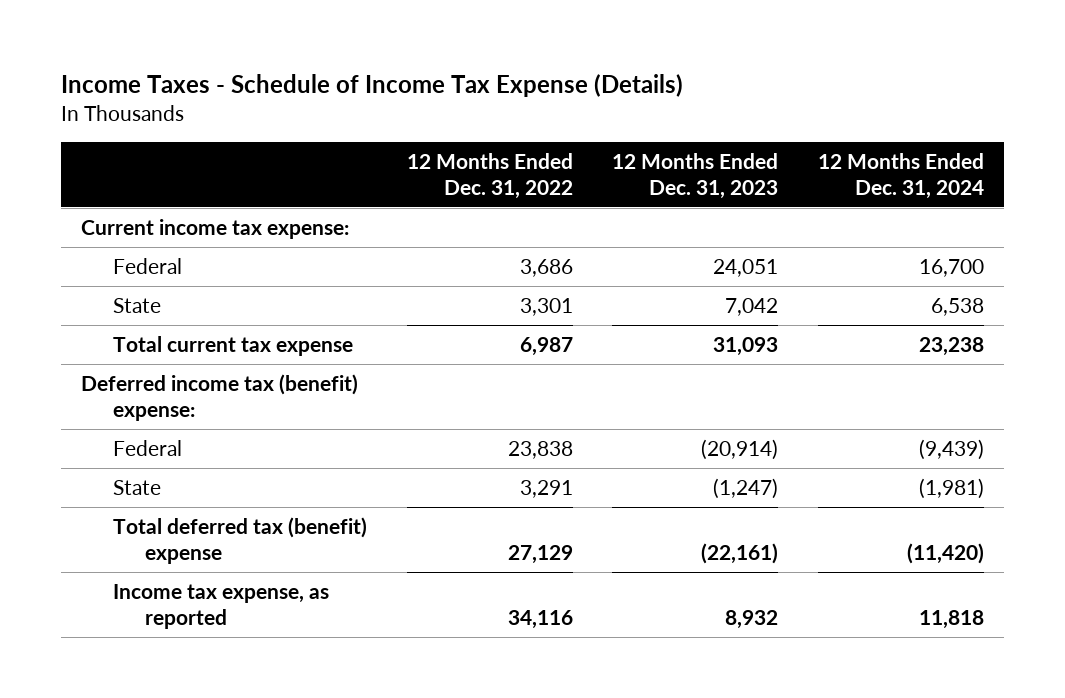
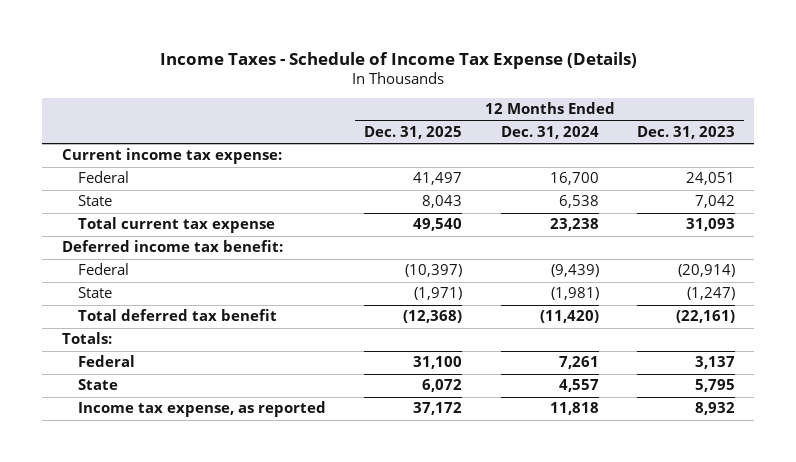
- | 12 Months Ended Dec. 31, 2022 | 12 Months Ended Dec. 31, 2023 | 12 Months Ended Dec. 31, 2024
+ | 12 Months Ended Dec. 31, 2025 | 12 Months Ended Dec. 31, 2024 | 12 Months Ended Dec. 31, 2023
- Deferred income tax (benefit) expense:
+ Deferred income tax benefit:
- Total deferred tax (benefit) expense | 27,129 | (22,161) | (11,420)
+ Total deferred tax benefit | (12,368) | (11,420) | (22,161)
+ Totals:
+ Federal | 31,100 | 7,261 | 3,137
+ State | 6,072 | 4,557 | 5,795

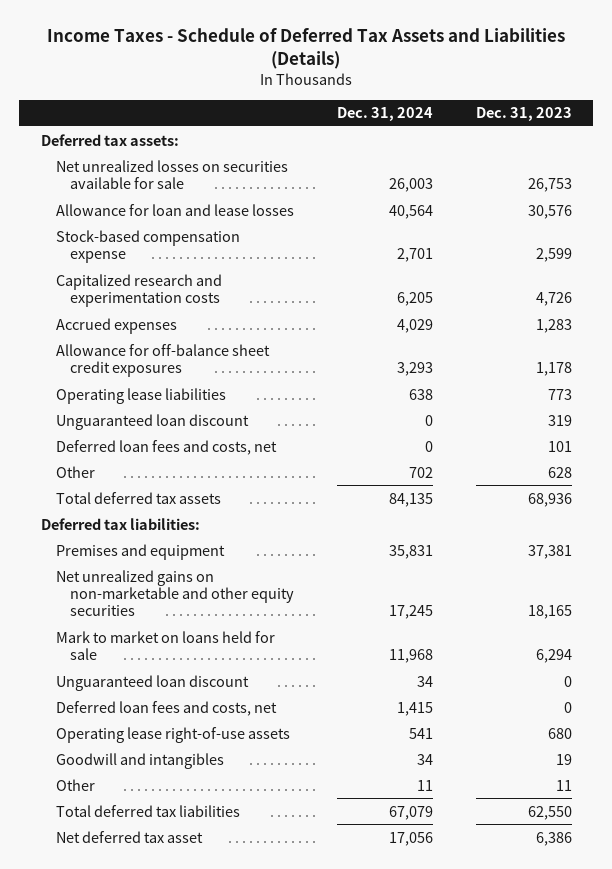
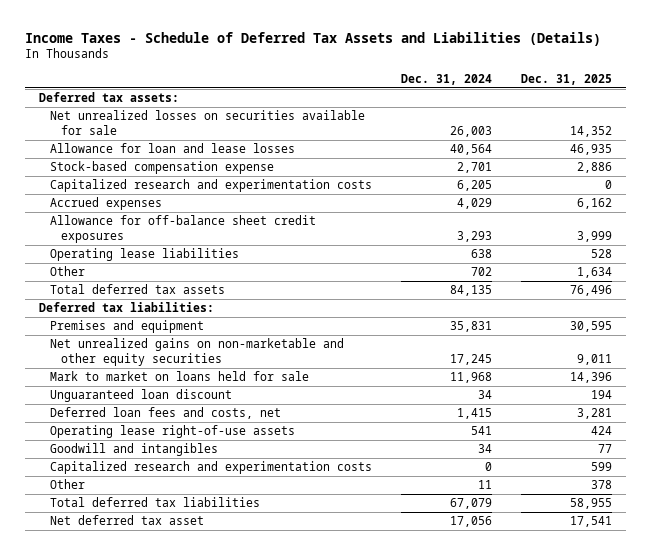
- | Dec. 31, 2024 | Dec. 31, 2023
+ | Dec. 31, 2024 | Dec. 31, 2025
- Unguaranteed loan discount | 0 | 319
- Deferred loan fees and costs, net | 0 | 101
+ Capitalized research and experimentation costs | 0 | 599

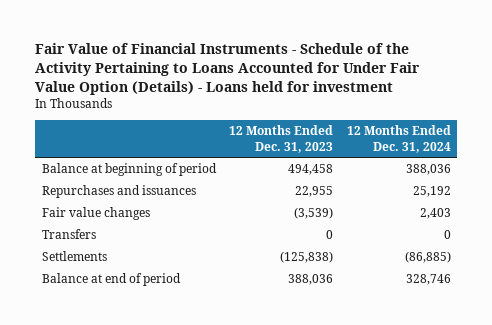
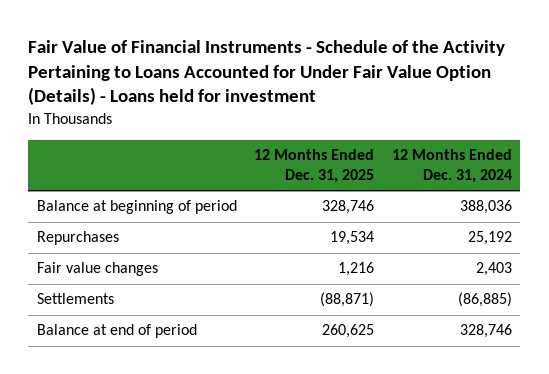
- | 12 Months Ended Dec. 31, 2023 | 12 Months Ended Dec. 31, 2024
+ | 12 Months Ended Dec. 31, 2025 | 12 Months Ended Dec. 31, 2024
- Repurchases and issuances | 22,955 | 25,192
+ Repurchases | 19,534 | 25,192
- Transfers | 0 | 0

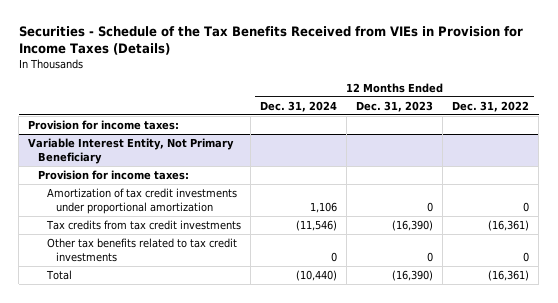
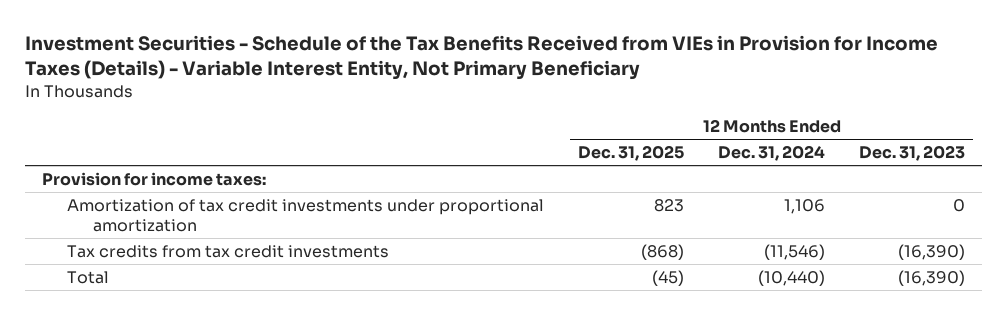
- Securities - Schedule of the Tax Benefits Received from VIEs in Provision for Income Taxes (Details)
+ Investment Securities - Schedule of the Tax Benefits Received from VIEs in Provision for Income Taxes (Details) - Variable Interest Entity, Not Primary Beneficiary
- | 12 Months Ended Dec. 31, 2024 | 12 Months Ended Dec. 31, 2023 | 12 Months Ended Dec. 31, 2022
+ | 12 Months Ended Dec. 31, 2025 | 12 Months Ended Dec. 31, 2024 | 12 Months Ended Dec. 31, 2023
- Variable Interest Entity, Not Primary Beneficiary
- Provision for income taxes:
- Other tax benefits related to tax credit investments | 0 | 0 | 0

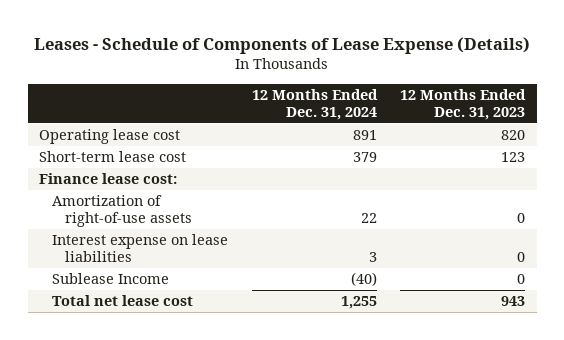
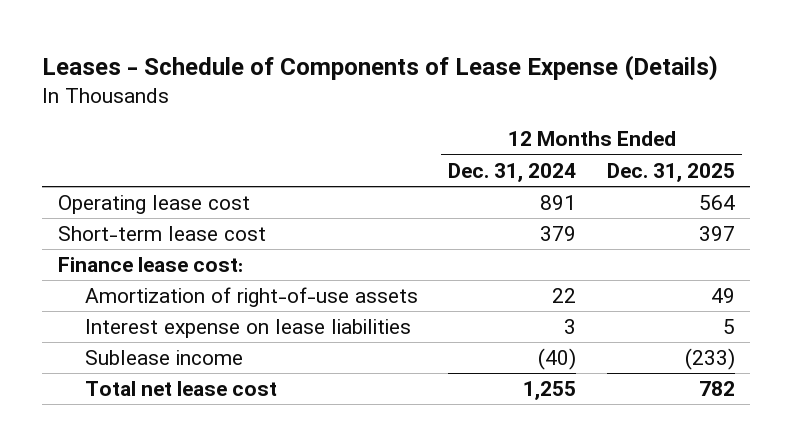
- | 12 Months Ended Dec. 31, 2024 | 12 Months Ended Dec. 31, 2023
+ | 12 Months Ended Dec. 31, 2024 | 12 Months Ended Dec. 31, 2025
- Sublease Income | (40) | 0
+ Sublease income | (40) | (233)

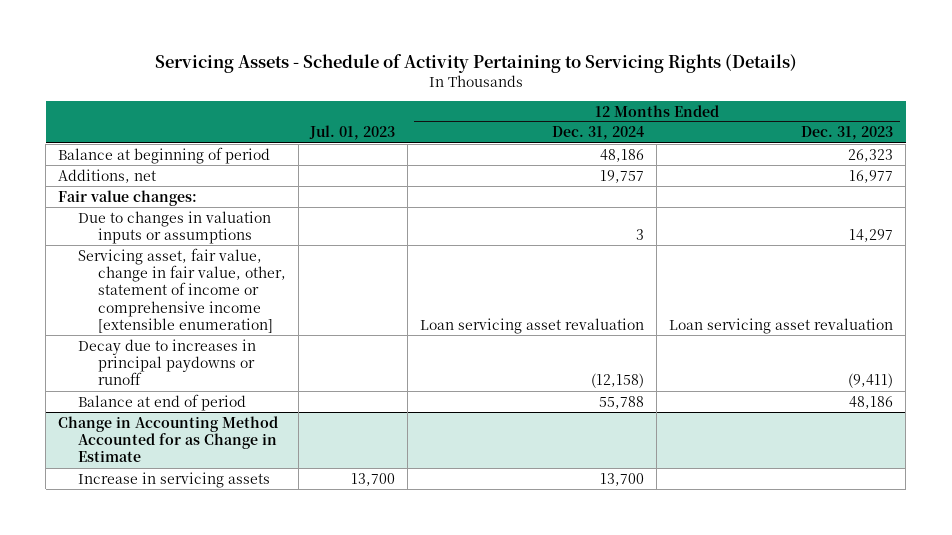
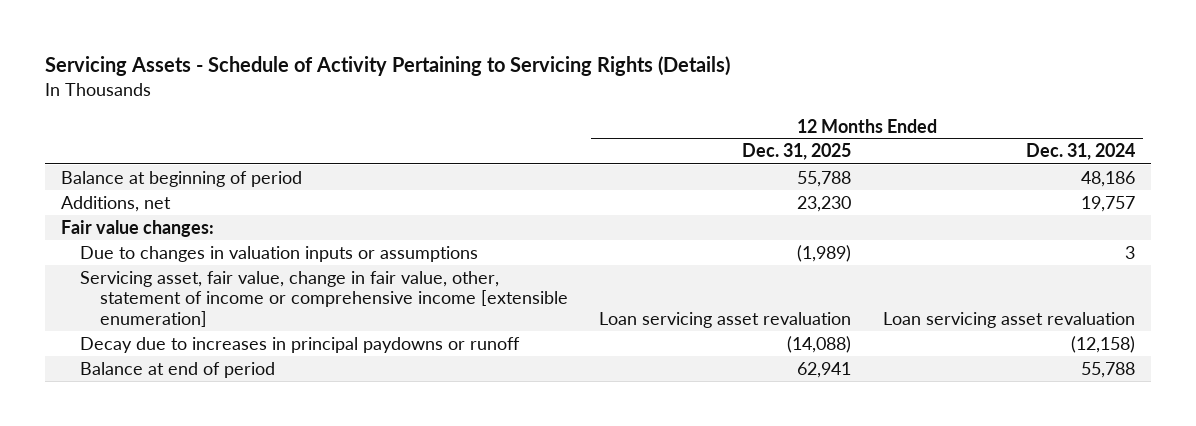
- | Jul. 01, 2023 | 12 Months Ended Dec. 31, 2024 | 12 Months Ended Dec. 31, 2023
+ | 12 Months Ended Dec. 31, 2025 | 12 Months Ended Dec. 31, 2024
- Change in Accounting Method Accounted for as Change in Estimate
- Increase in servicing assets | 13,700 | 13,700 |

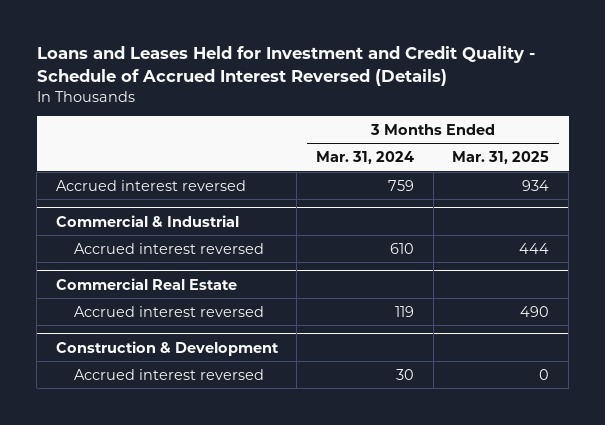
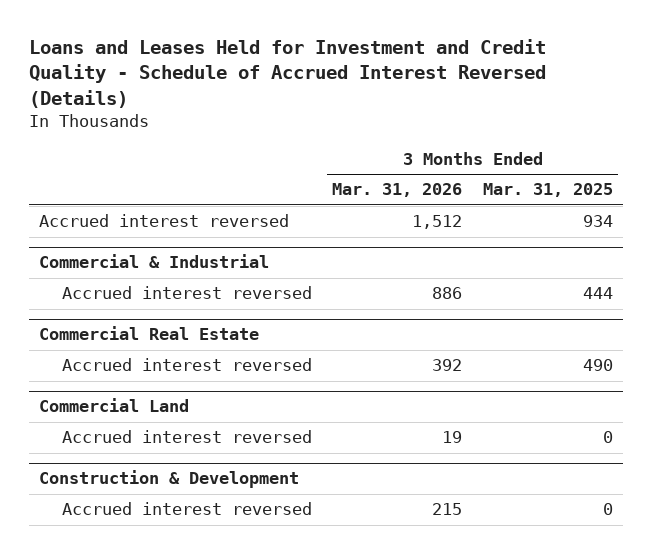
- | 3 Months Ended Mar. 31, 2024 | 3 Months Ended Mar. 31, 2025
+ | 3 Months Ended Mar. 31, 2026 | 3 Months Ended Mar. 31, 2025
+ Commercial Land
+ Accrued interest reversed | 19 | 0

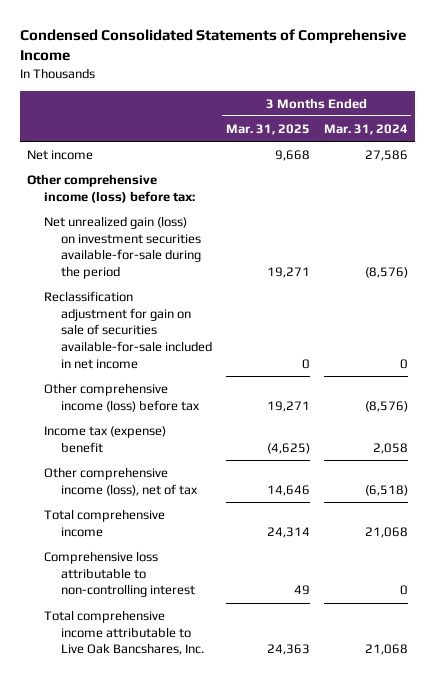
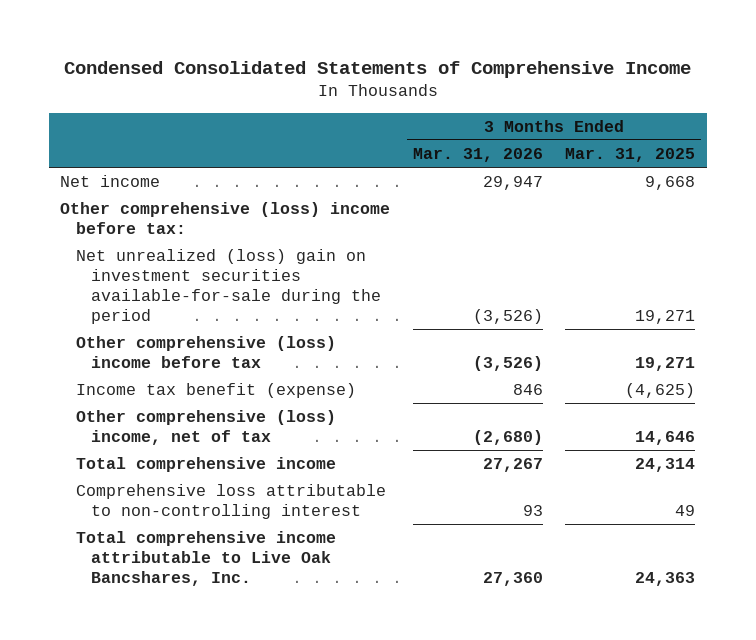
- | 3 Months Ended Mar. 31, 2025 | 3 Months Ended Mar. 31, 2024
+ | 3 Months Ended Mar. 31, 2026 | 3 Months Ended Mar. 31, 2025
- Other comprehensive income (loss) before tax:
- Net unrealized gain (loss) on investment securities available-for-sale during the period | 19,271 | (8,576)
- Reclassification adjustment for gain on sale of securities available-for-sale included in net income | 0 | 0
- Other comprehensive income (loss) before tax | 19,271 | (8,576)
- Income tax (expense) benefit | (4,625) | 2,058
- Other comprehensive income (loss), net of tax | 14,646 | (6,518)
+ Other comprehensive (loss) income before tax:
+ Net unrealized (loss) gain on investment securities available-for-sale during the period | (3,526) | 19,271
+ Other comprehensive (loss) income before tax | (3,526) | 19,271
+ Income tax benefit (expense) | 846 | (4,625)
+ Other comprehensive (loss) income, net of tax | (2,680) | 14,646

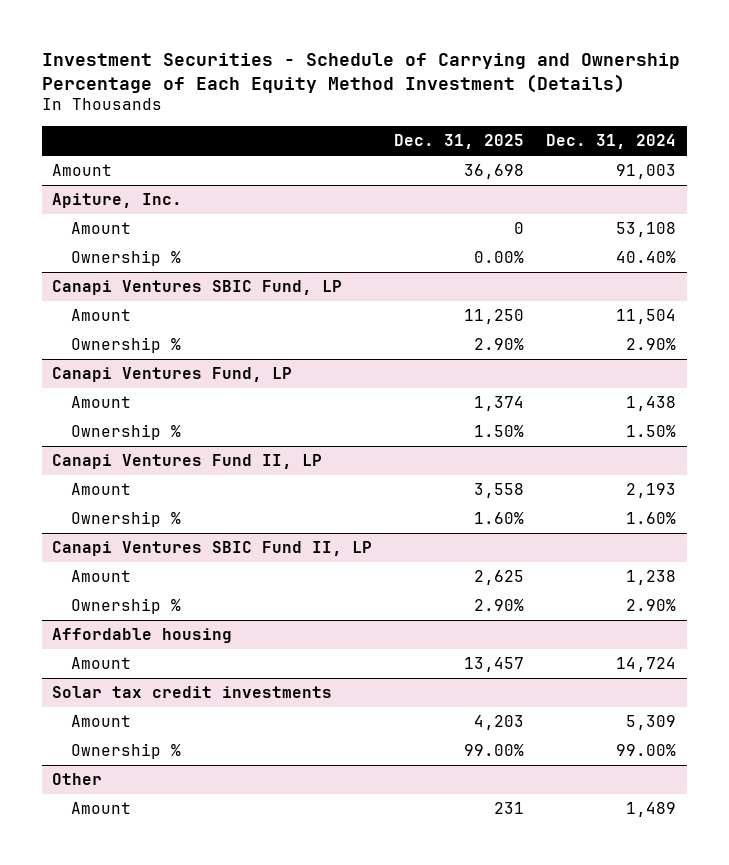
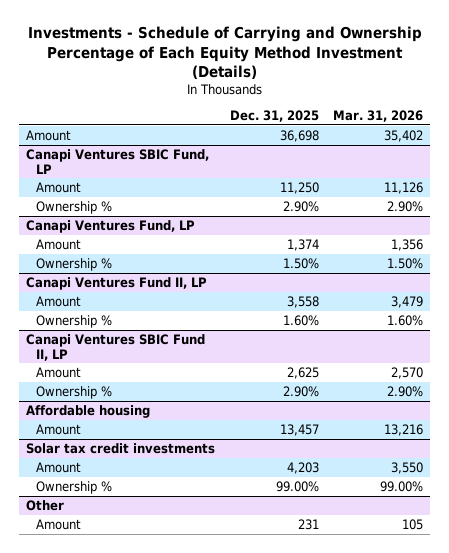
- Investment Securities - Schedule of Carrying and Ownership Percentage of Each Equity Method Investment (Details)
+ Investments - Schedule of Carrying and Ownership Percentage of Each Equity Method Investment (Details)
- | Dec. 31, 2025 | Dec. 31, 2024
+ | Dec. 31, 2025 | Mar. 31, 2026
- Apiture, Inc.
- Amount | 0 | 53,108
- Ownership % | 0.00% | 40.40%

